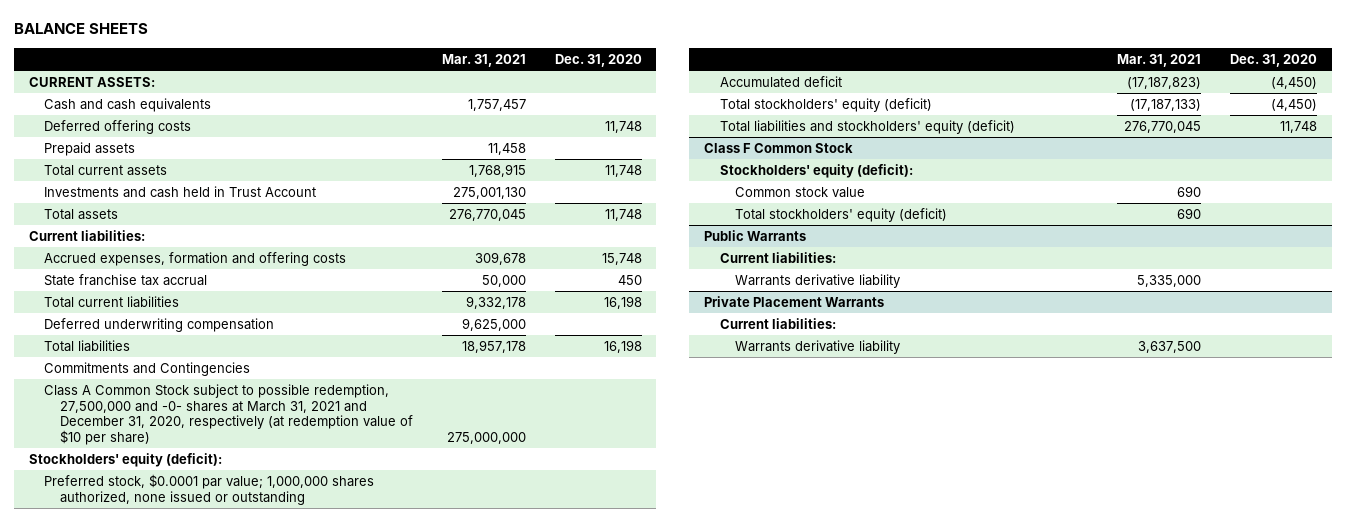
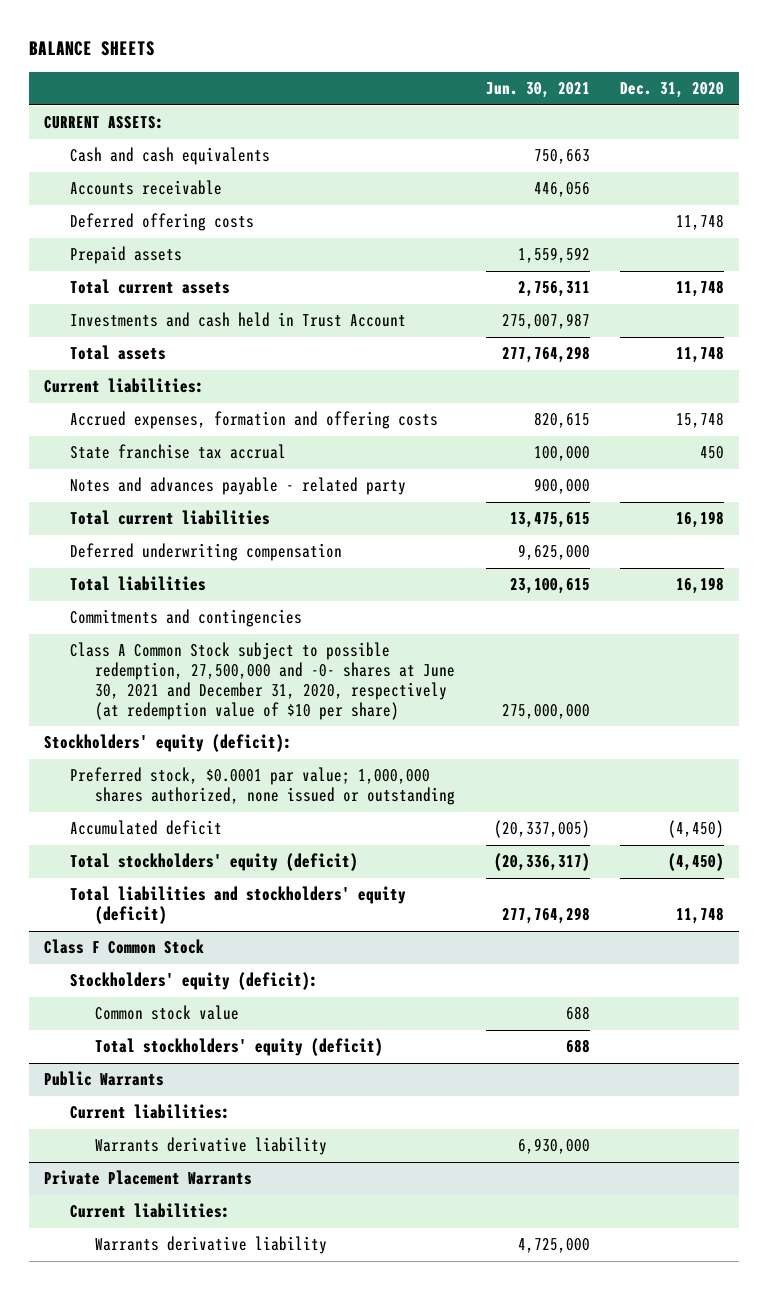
- | Mar. 31, 2021 | Dec. 31, 2020
+ | Jun. 30, 2021 | Dec. 31, 2020
+ Accounts receivable | 446,056 |
+ Notes and advances payable - related party | 900,000 |
- Commitments and Contingencies
- Class A Common Stock subject to possible redemption, 27,500,000 and -0- shares at March 31, 2021 and December 31, 2020, respectively (at redemption value of $10 per share) | 275,000,000 |
+ Commitments and contingencies
+ Class A Common Stock subject to possible redemption, 27,500,000 and -0- shares at June 30, 2021 and December 31, 2020, respectively (at redemption value of $10 per share) | 275,000,000 |

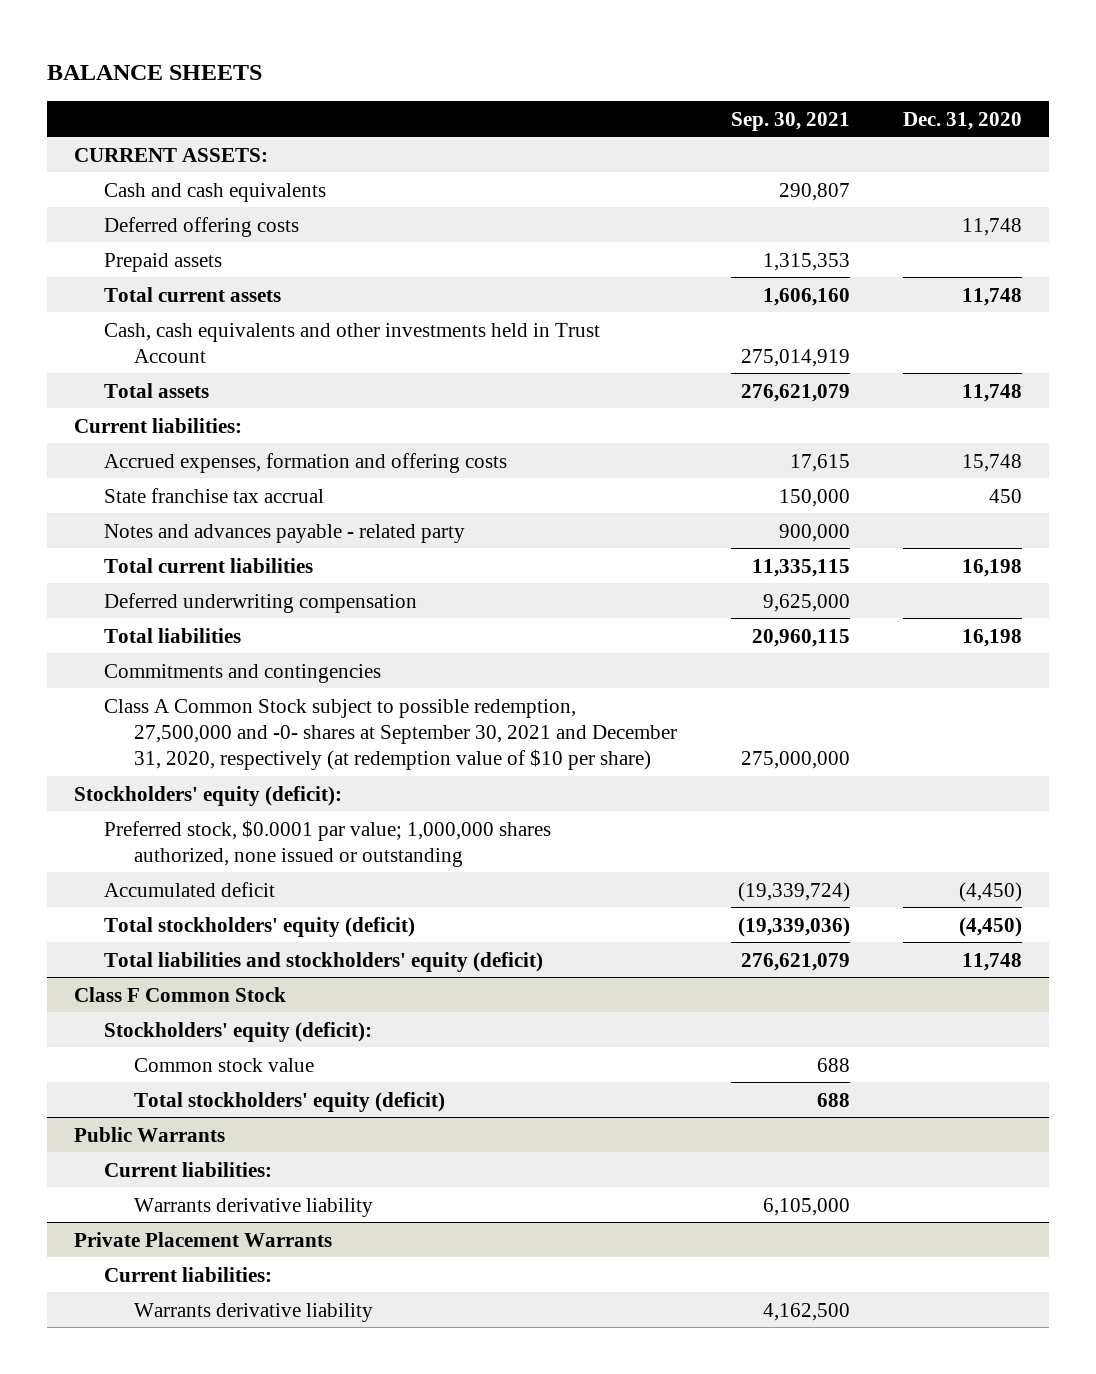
- | Jun. 30, 2021 | Dec. 31, 2020
+ | Sep. 30, 2021 | Dec. 31, 2020
- Accounts receivable | 446,056 |
- Investments and cash held in Trust Account | 275,007,987 |
+ Cash, cash equivalents and other investments held in Trust Account | 275,014,919 |
- Class A Common Stock subject to possible redemption, 27,500,000 and -0- shares at June 30, 2021 and December 31, 2020, respectively (at redemption value of $10 per share) | 275,000,000 |
+ Class A Common Stock subject to possible redemption, 27,500,000 and -0- shares at September 30, 2021 and December 31, 2020, respectively (at redemption value of $10 per share) | 275,000,000 |

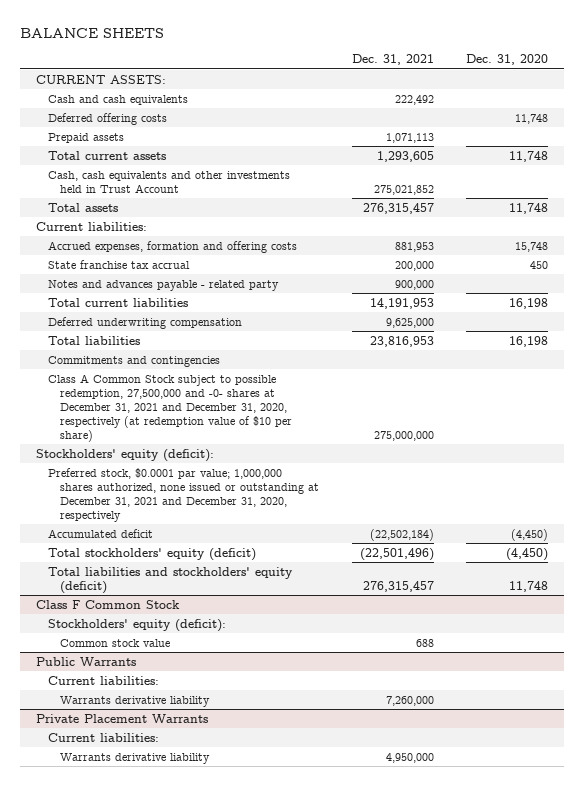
- | Sep. 30, 2021 | Dec. 31, 2020
+ | Dec. 31, 2021 | Dec. 31, 2020
- Class A Common Stock subject to possible redemption, 27,500,000 and -0- shares at September 30, 2021 and December 31, 2020, respectively (at redemption value of $10 per share) | 275,000,000 |
+ Class A Common Stock subject to possible redemption, 27,500,000 and -0- shares at December 31, 2021 and December 31, 2020, respectively (at redemption value of $10 per share) | 275,000,000 |
- Preferred stock, $0.0001 par value; 1,000,000 shares authorized, none issued or outstanding
+ Preferred stock, $0.0001 par value; 1,000,000 shares authorized, none issued or outstanding at December 31, 2021 and December 31, 2020, respectively
@ Class F Common Stock
- Total stockholders' equity (deficit) | 688 |

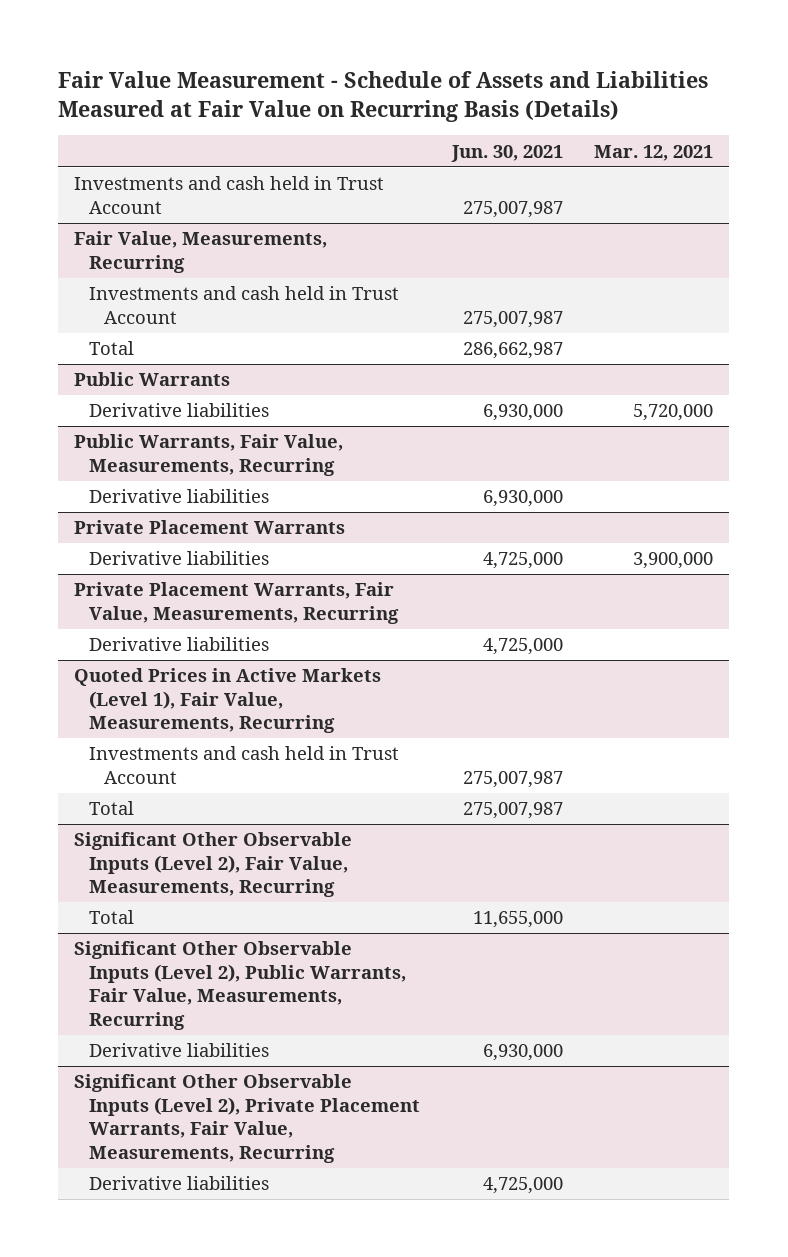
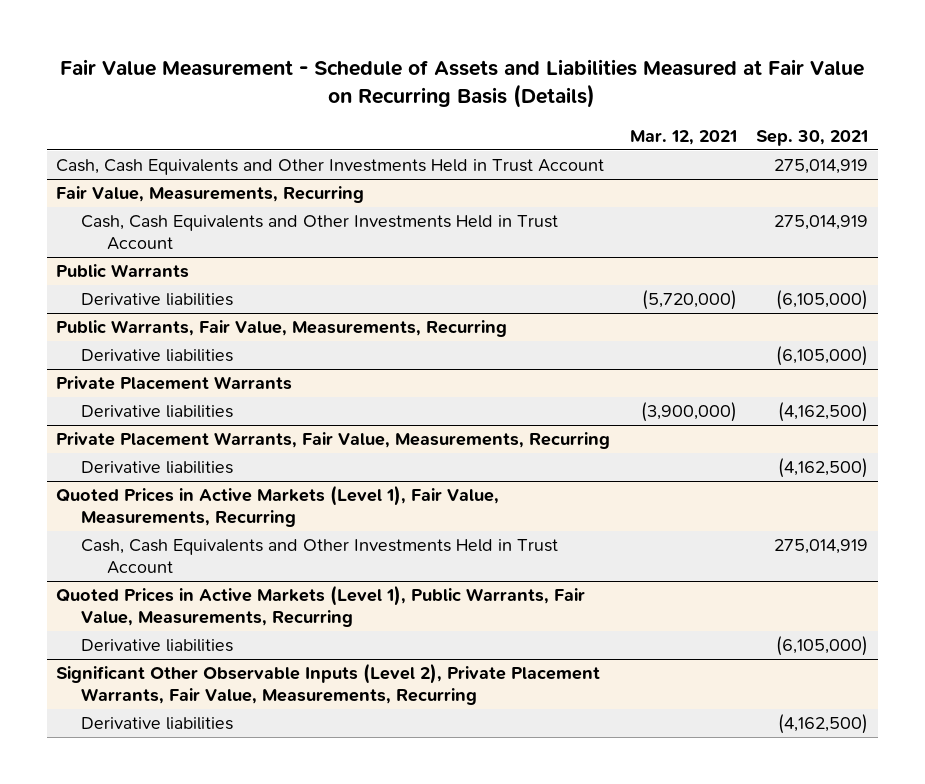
- | Jun. 30, 2021 | Mar. 12, 2021
+ | Mar. 12, 2021 | Sep. 30, 2021
- Investments and cash held in Trust Account | 275,007,987 |
+ Cash, Cash Equivalents and Other Investments Held in Trust Account | | 275,014,919
@ Fair Value, Measurements, Recurring
- Investments and cash held in Trust Account | 275,007,987 |
- Total | 286,662,987 |
+ Cash, Cash Equivalents and Other Investments Held in Trust Account | | 275,014,919
@ Public Warrants
- Derivative liabilities | 6,930,000 | 5,720,000
+ Derivative liabilities | (5,720,000) | (6,105,000)
@ Private Placement Warrants
- Derivative liabilities | 4,725,000 | 3,900,000
+ Derivative liabilities | (3,900,000) | (4,162,500)
@ Quoted Prices in Active Markets (Level 1), Fair Value, Measurements, Recurring
- Investments and cash held in Trust Account | 275,007,987 |
- Total | 275,007,987 |
- Significant Other Observable Inputs (Level 2), Fair Value, Measurements, Recurring
- Total | 11,655,000 |
- Significant Other Observable Inputs (Level 2), Public Warrants, Fair Value, Measurements, Recurring
- Derivative liabilities | 6,930,000 |
@ Quoted Prices in Active Markets (Level 1), Fair Value, Measurements, Recurring
+ Cash, Cash Equivalents and Other Investments Held in Trust Account | | 275,014,919
+ Quoted Prices in Active Markets (Level 1), Public Warrants, Fair Value, Measurements, Recurring
+ Derivative liabilities | | (6,105,000)

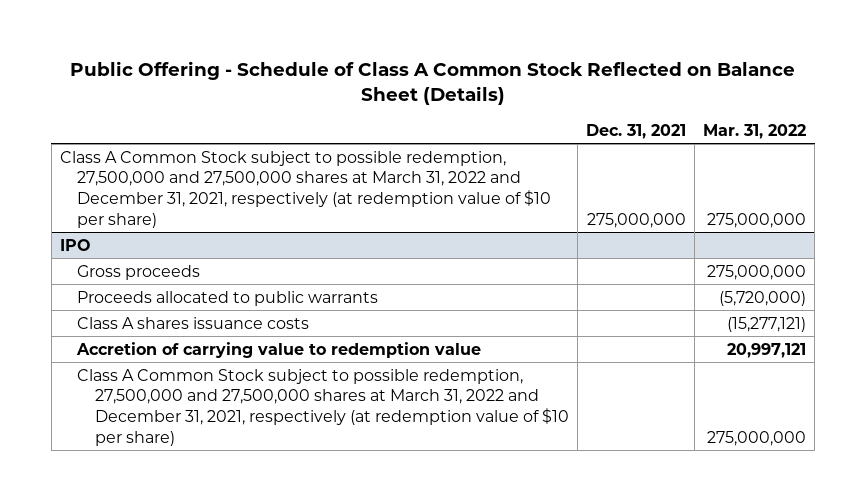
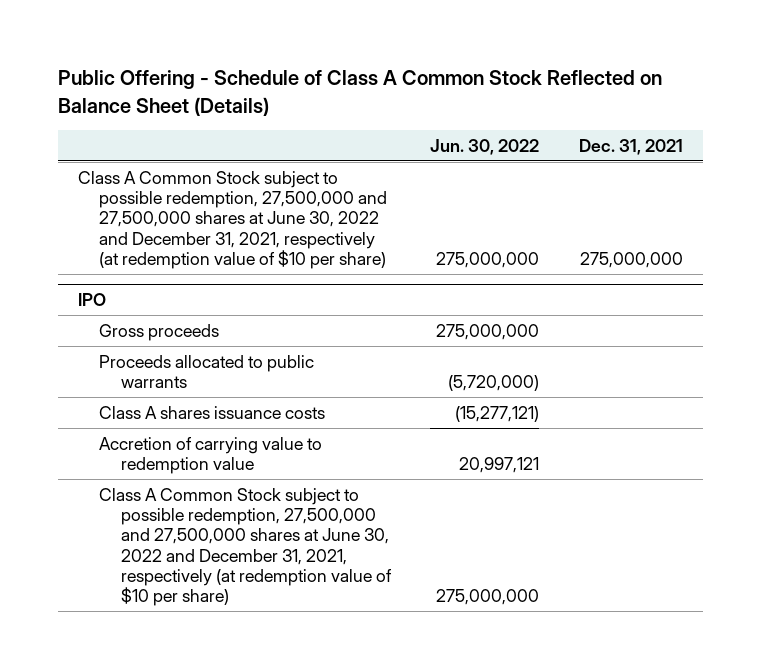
- | Dec. 31, 2021 | Mar. 31, 2022
+ | Jun. 30, 2022 | Dec. 31, 2021
- Class A Common Stock subject to possible redemption, 27,500,000 and 27,500,000 shares at March 31, 2022 and December 31, 2021, respectively (at redemption value of $10 per share) | 275,000,000 | 275,000,000
+ Class A Common Stock subject to possible redemption, 27,500,000 and 27,500,000 shares at June 30, 2022 and December 31, 2021, respectively (at redemption value of $10 per share) | 275,000,000 | 275,000,000
@ IPO
- Class A Common Stock subject to possible redemption, 27,500,000 and 27,500,000 shares at March 31, 2022 and December 31, 2021, respectively (at redemption value of $10 per share) | | 275,000,000
+ Class A Common Stock subject to possible redemption, 27,500,000 and 27,500,000 shares at June 30, 2022 and December 31, 2021, respectively (at redemption value of $10 per share) | 275,000,000 |

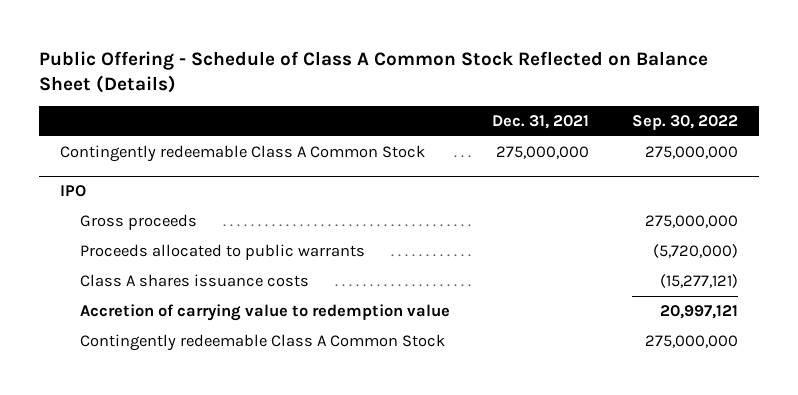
- | Jun. 30, 2022 | Dec. 31, 2021
+ | Dec. 31, 2021 | Sep. 30, 2022
- Class A Common Stock subject to possible redemption, 27,500,000 and 27,500,000 shares at June 30, 2022 and December 31, 2021, respectively (at redemption value of $10 per share) | 275,000,000 | 275,000,000
+ Contingently redeemable Class A Common Stock | 275,000,000 | 275,000,000
@ IPO
- Class A Common Stock subject to possible redemption, 27,500,000 and 27,500,000 shares at June 30, 2022 and December 31, 2021, respectively (at redemption value of $10 per share) | 275,000,000 |
+ Contingently redeemable Class A Common Stock | | 275,000,000

